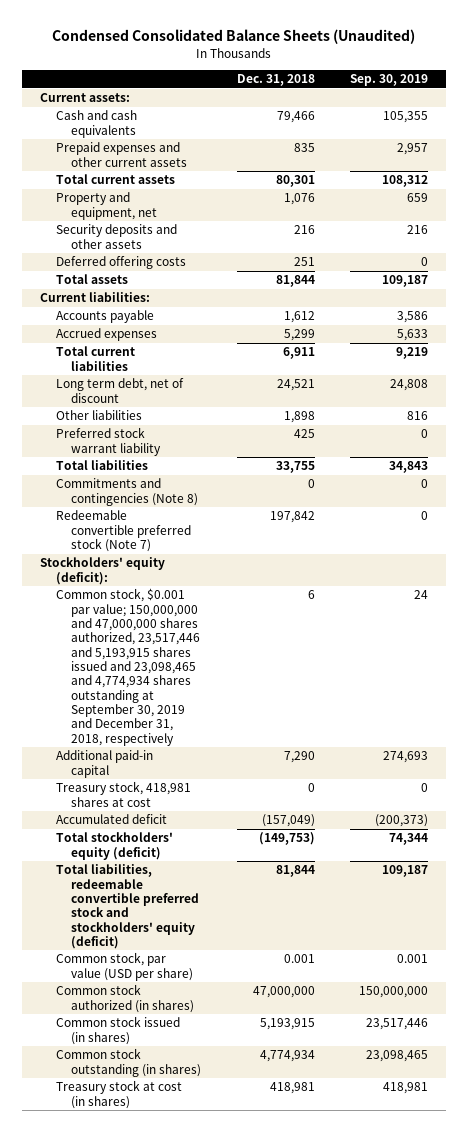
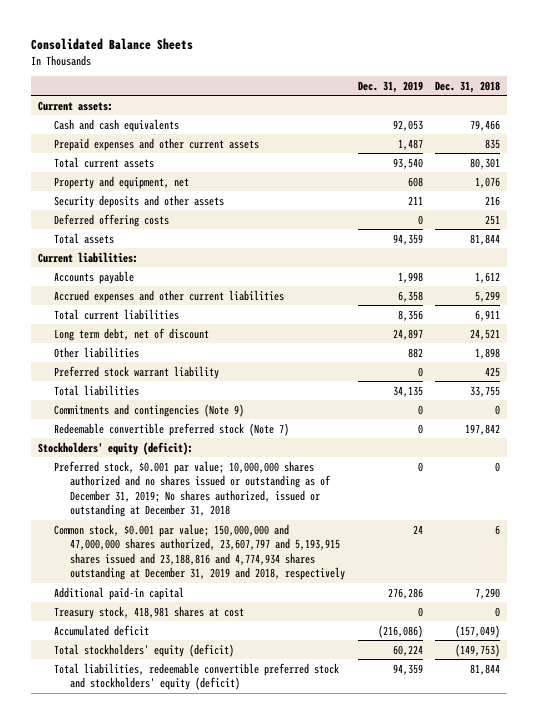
- Condensed Consolidated Balance Sheets (Unaudited)
+ Consolidated Balance Sheets
- | Dec. 31, 2018 | Sep. 30, 2019
+ | Dec. 31, 2019 | Dec. 31, 2018
- Accrued expenses | 5,299 | 5,633
+ Accrued expenses and other current liabilities | 6,358 | 5,299
- Commitments and contingencies (Note 8) | 0 | 0
+ Commitments and contingencies (Note 9) | 0 | 0
- Common stock, $0.001 par value; 150,000,000 and 47,000,000 shares authorized, 23,517,446 and 5,193,915 shares issued and 23,098,465 and 4,774,934 shares outstanding at September 30, 2019 and December 31, 2018, respectively | 6 | 24
+ Preferred stock, $0.001 par value; 10,000,000 shares authorized and no shares issued or outstanding as of December 31, 2019; No shares authorized, issued or outstanding at December 31, 2018 | 0 | 0
+ Common stock, $0.001 par value; 150,000,000 and 47,000,000 shares authorized, 23,607,797 and 5,193,915 shares issued and 23,188,816 and 4,774,934 shares outstanding at December 31, 2019 and 2018, respectively | 24 | 6
- Common stock, par value (USD per share) | 0.001 | 0.001
- Common stock authorized (in shares) | 47,000,000 | 150,000,000
- Common stock issued (in shares) | 5,193,915 | 23,517,446
- Common stock outstanding (in shares) | 4,774,934 | 23,098,465
- Treasury stock at cost (in shares) | 418,981 | 418,981

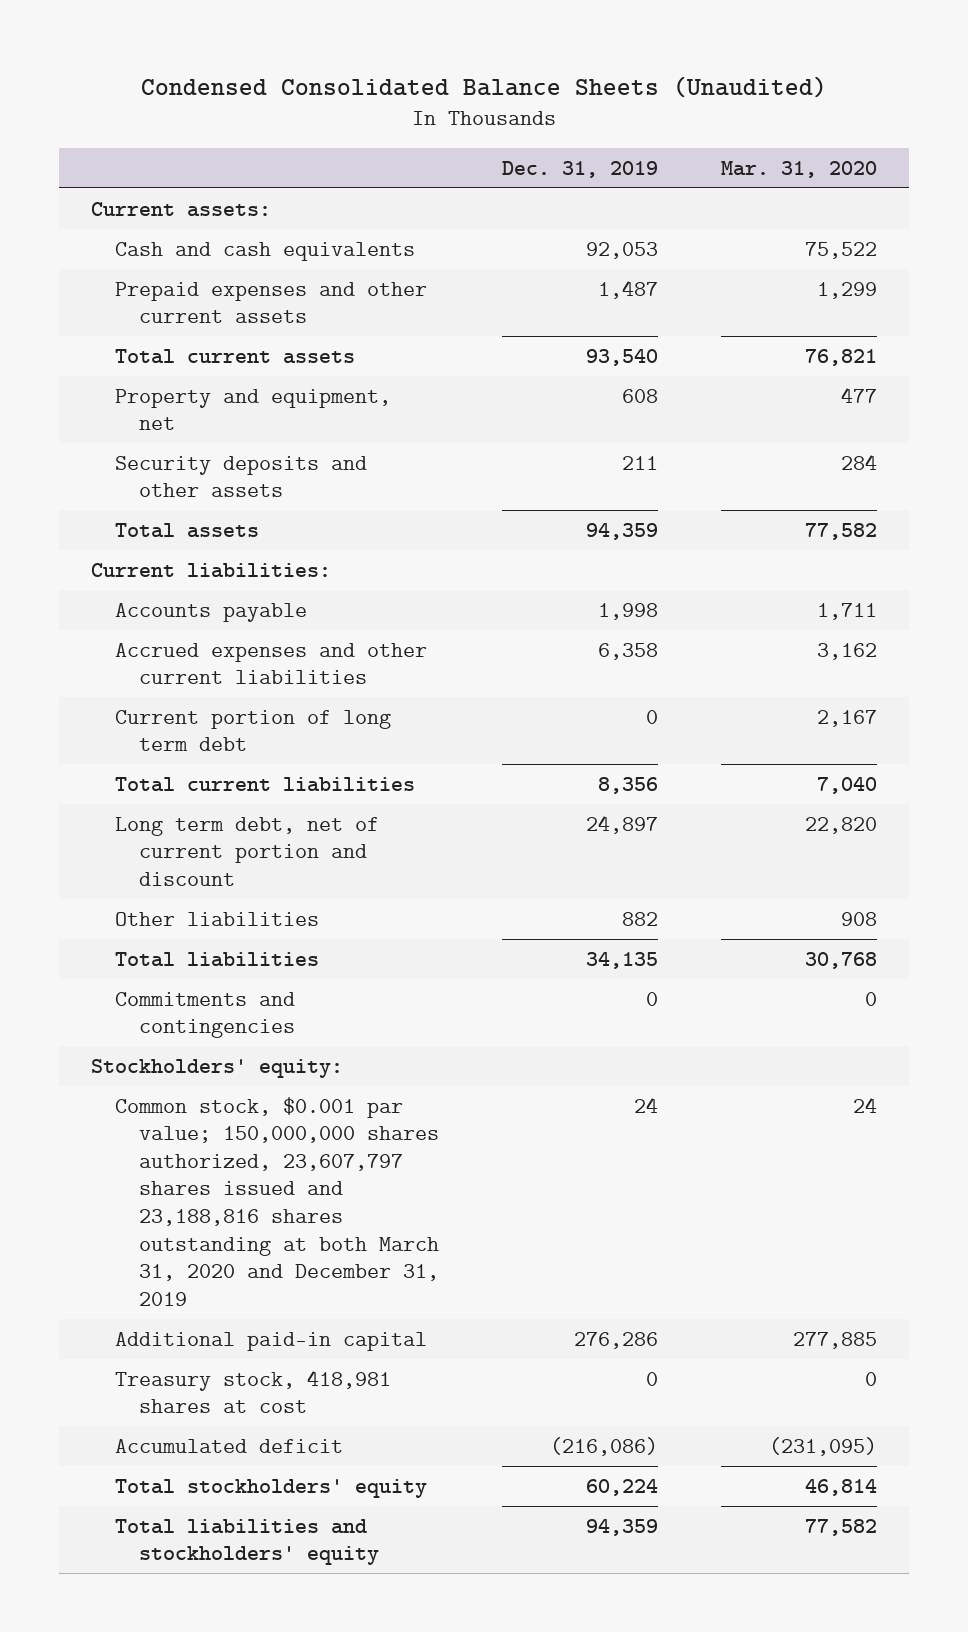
- Consolidated Balance Sheets
+ Condensed Consolidated Balance Sheets (Unaudited)
- | Dec. 31, 2019 | Dec. 31, 2018
+ | Dec. 31, 2019 | Mar. 31, 2020
- Deferred offering costs | 0 | 251
+ Current portion of long term debt | 0 | 2,167
- Long term debt, net of discount | 24,897 | 24,521
+ Long term debt, net of current portion and discount | 24,897 | 22,820
- Preferred stock warrant liability | 0 | 425
- Commitments and contingencies (Note 9) | 0 | 0
- Redeemable convertible preferred stock (Note 7) | 0 | 197,842
- Stockholders' equity (deficit):
- Preferred stock, $0.001 par value; 10,000,000 shares authorized and no shares issued or outstanding as of December 31, 2019; No shares authorized, issued or outstanding at December 31, 2018 | 0 | 0
- Common stock, $0.001 par value; 150,000,000 and 47,000,000 shares authorized, 23,607,797 and 5,193,915 shares issued and 23,188,816 and 4,774,934 shares outstanding at December 31, 2019 and 2018, respectively | 24 | 6
+ Commitments and contingencies | 0 | 0
+ Stockholders' equity:
+ Common stock, $0.001 par value; 150,000,000 shares authorized, 23,607,797 shares issued and 23,188,816 shares outstanding at both March 31, 2020 and December 31, 2019 | 24 | 24
- Total stockholders' equity (deficit) | 60,224 | (149,753)
- Total liabilities, redeemable convertible preferred stock and stockholders' equity (deficit) | 94,359 | 81,844
+ Total stockholders' equity | 60,224 | 46,814
+ Total liabilities and stockholders' equity | 94,359 | 77,582

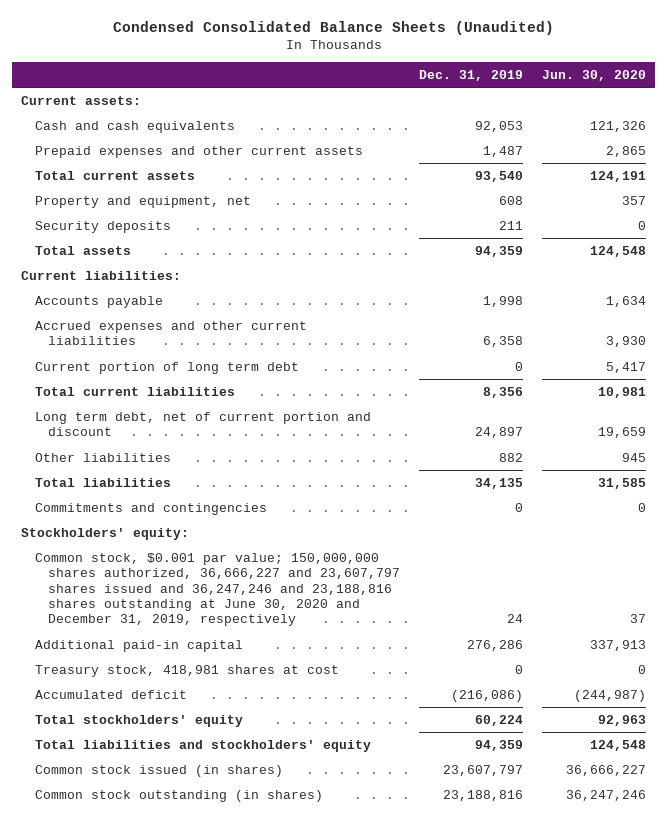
- | Dec. 31, 2019 | Mar. 31, 2020
+ | Dec. 31, 2019 | Jun. 30, 2020
- Security deposits and other assets | 211 | 284
+ Security deposits | 211 | 0
- Common stock, $0.001 par value; 150,000,000 shares authorized, 23,607,797 shares issued and 23,188,816 shares outstanding at both March 31, 2020 and December 31, 2019 | 24 | 24
+ Common stock, $0.001 par value; 150,000,000 shares authorized, 36,666,227 and 23,607,797 shares issued and 36,247,246 and 23,188,816 shares outstanding at June 30, 2020 and December 31, 2019, respectively | 24 | 37
+ Common stock issued (in shares) | 23,607,797 | 36,666,227
+ Common stock outstanding (in shares) | 23,188,816 | 36,247,246

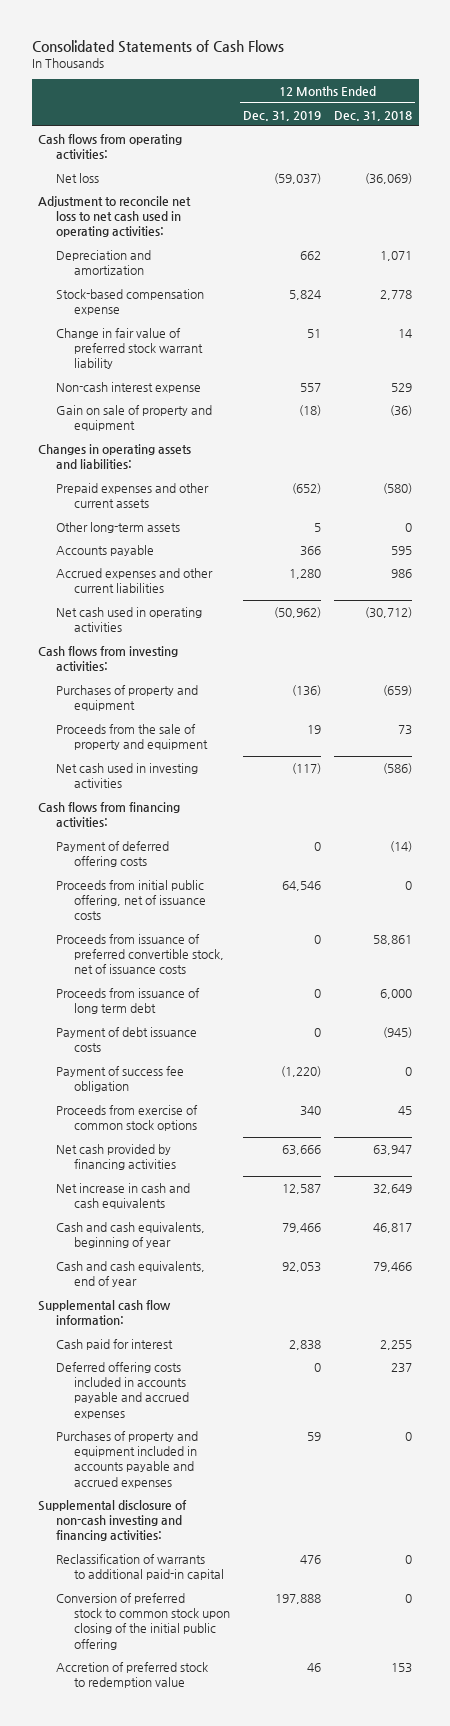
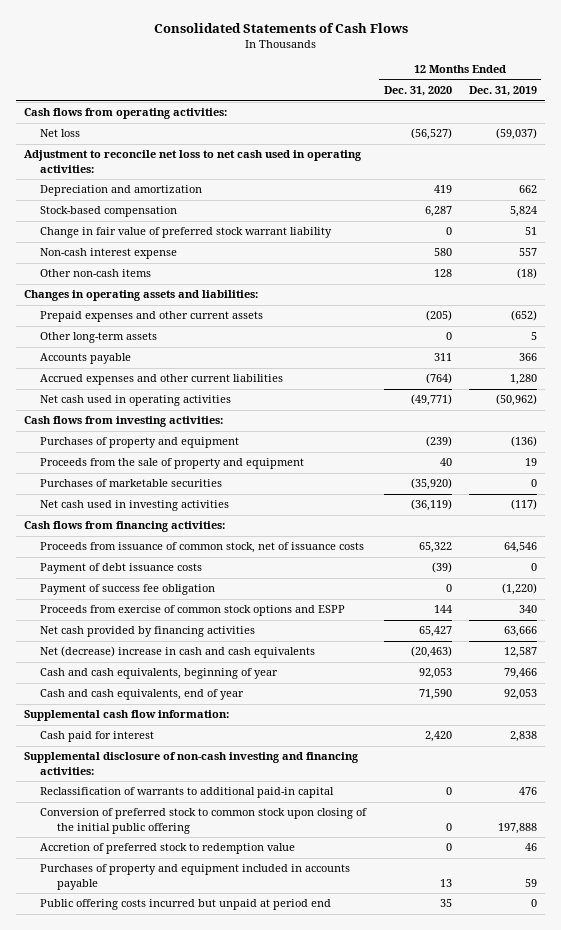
- | 12 Months Ended Dec. 31, 2019 | 12 Months Ended Dec. 31, 2018
+ | 12 Months Ended Dec. 31, 2020 | 12 Months Ended Dec. 31, 2019
- Stock-based compensation expense | 5,824 | 2,778
+ Stock-based compensation | 6,287 | 5,824
- Gain on sale of property and equipment | (18) | (36)
+ Other non-cash items | 128 | (18)
+ Purchases of marketable securities | (35,920) | 0
- Payment of deferred offering costs | 0 | (14)
- Proceeds from initial public offering, net of issuance costs | 64,546 | 0
- Proceeds from issuance of preferred convertible stock, net of issuance costs | 0 | 58,861
- Proceeds from issuance of long term debt | 0 | 6,000
+ Proceeds from issuance of common stock, net of issuance costs | 65,322 | 64,546
- Proceeds from exercise of common stock options | 340 | 45
+ Proceeds from exercise of common stock options and ESPP | 144 | 340
- Net increase in cash and cash equivalents | 12,587 | 32,649
+ Net (decrease) increase in cash and cash equivalents | (20,463) | 12,587
- Deferred offering costs included in accounts payable and accrued expenses | 0 | 237
- Purchases of property and equipment included in accounts payable and accrued expenses | 59 | 0
+ Purchases of property and equipment included in accounts payable | 13 | 59
+ Public offering costs incurred but unpaid at period end | 35 | 0

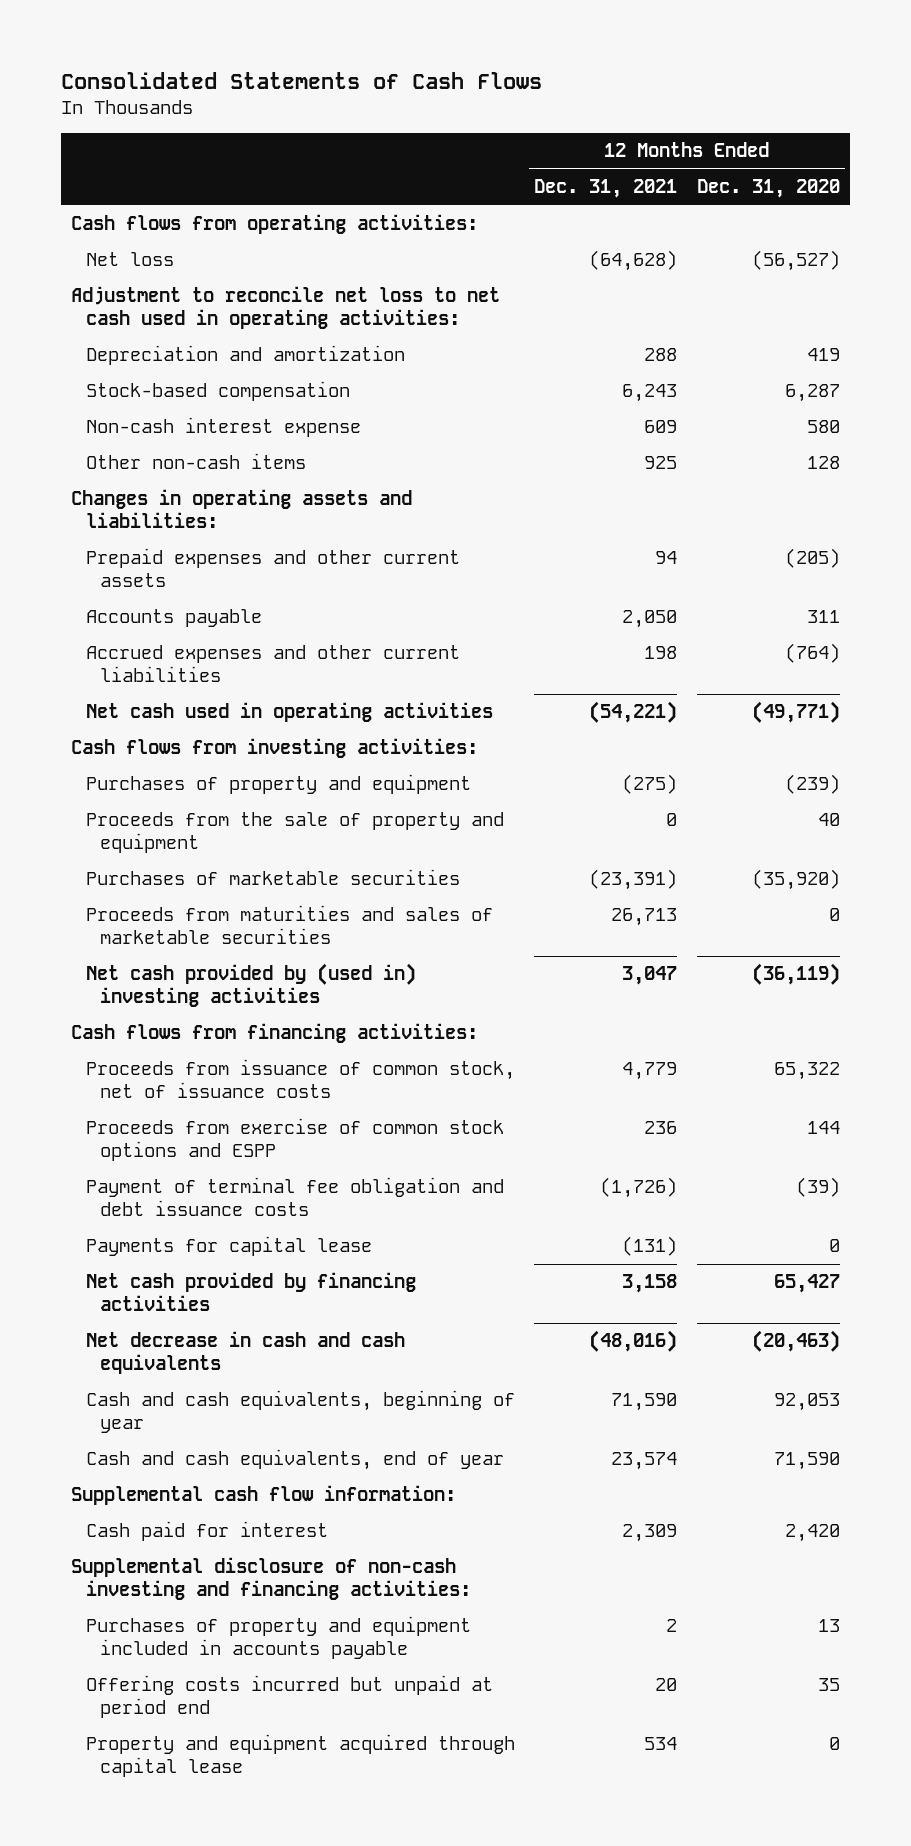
- | 12 Months Ended Dec. 31, 2020 | 12 Months Ended Dec. 31, 2019
+ | 12 Months Ended Dec. 31, 2021 | 12 Months Ended Dec. 31, 2020
- Change in fair value of preferred stock warrant liability | 0 | 51
- Other long-term assets | 0 | 5
- Net cash used in investing activities | (36,119) | (117)
+ Proceeds from maturities and sales of marketable securities | 26,713 | 0
+ Net cash provided by (used in) investing activities | 3,047 | (36,119)
- Payment of debt issuance costs | (39) | 0
- Payment of success fee obligation | 0 | (1,220)
+ Payment of terminal fee obligation and debt issuance costs | (1,726) | (39)
+ Payments for capital lease | (131) | 0
- Net (decrease) increase in cash and cash equivalents | (20,463) | 12,587
+ Net decrease in cash and cash equivalents | (48,016) | (20,463)
- Reclassification of warrants to additional paid-in capital | 0 | 476
- Conversion of preferred stock to common stock upon closing of the initial public offering | 0 | 197,888
- Accretion of preferred stock to redemption value | 0 | 46
- Public offering costs incurred but unpaid at period end | 35 | 0
+ Offering costs incurred but unpaid at period end | 20 | 35
+ Property and equipment acquired through capital lease | 534 | 0

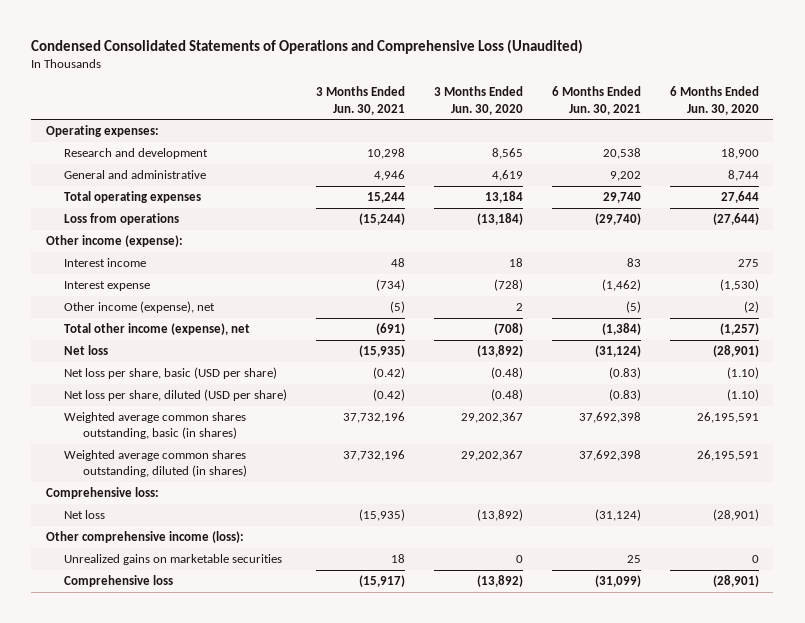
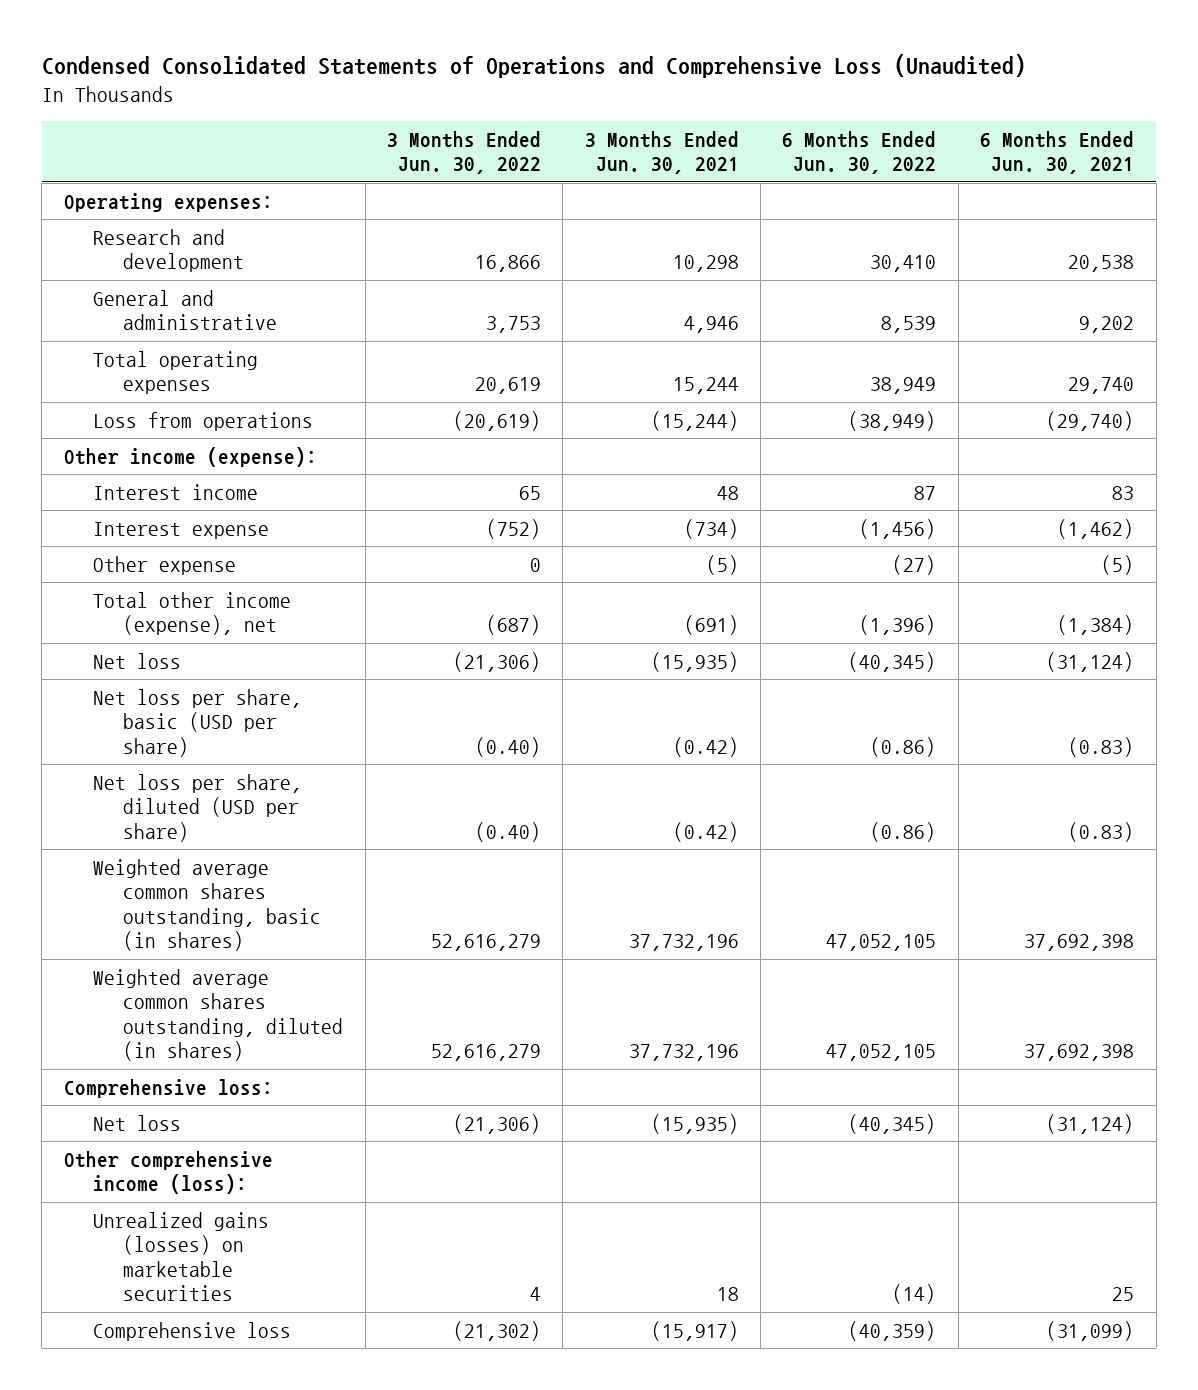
- | 3 Months Ended Jun. 30, 2021 | 3 Months Ended Jun. 30, 2020 | 6 Months Ended Jun. 30, 2021 | 6 Months Ended Jun. 30, 2020
+ | 3 Months Ended Jun. 30, 2022 | 3 Months Ended Jun. 30, 2021 | 6 Months Ended Jun. 30, 2022 | 6 Months Ended Jun. 30, 2021
- Other income (expense), net | (5) | 2 | (5) | (2)
+ Other expense | 0 | (5) | (27) | (5)
- Unrealized gains on marketable securities | 18 | 0 | 25 | 0
+ Unrealized gains (losses) on marketable securities | 4 | 18 | (14) | 25

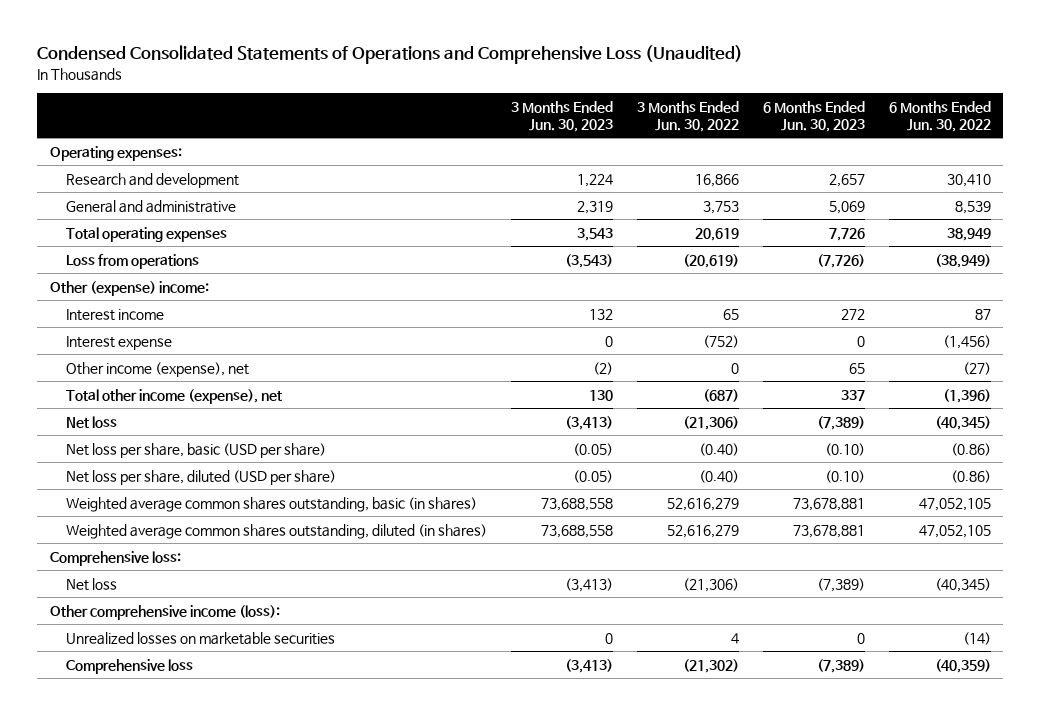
- | 3 Months Ended Jun. 30, 2022 | 3 Months Ended Jun. 30, 2021 | 6 Months Ended Jun. 30, 2022 | 6 Months Ended Jun. 30, 2021
+ | 3 Months Ended Jun. 30, 2023 | 3 Months Ended Jun. 30, 2022 | 6 Months Ended Jun. 30, 2023 | 6 Months Ended Jun. 30, 2022
- Other income (expense):
+ Other (expense) income:
- Other expense | 0 | (5) | (27) | (5)
+ Other income (expense), net | (2) | 0 | 65 | (27)
- Unrealized gains (losses) on marketable securities | 4 | 18 | (14) | 25
+ Unrealized losses on marketable securities | 0 | 4 | 0 | (14)

